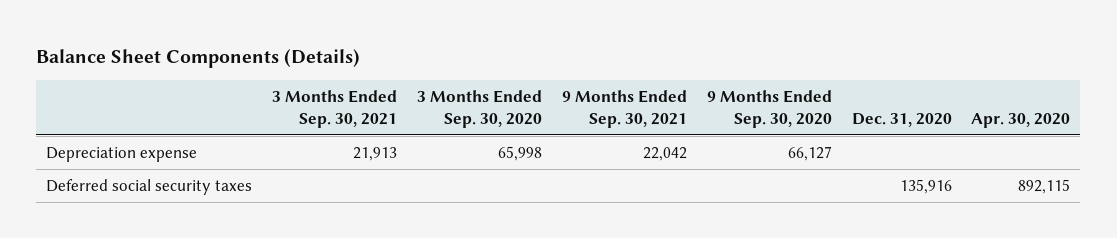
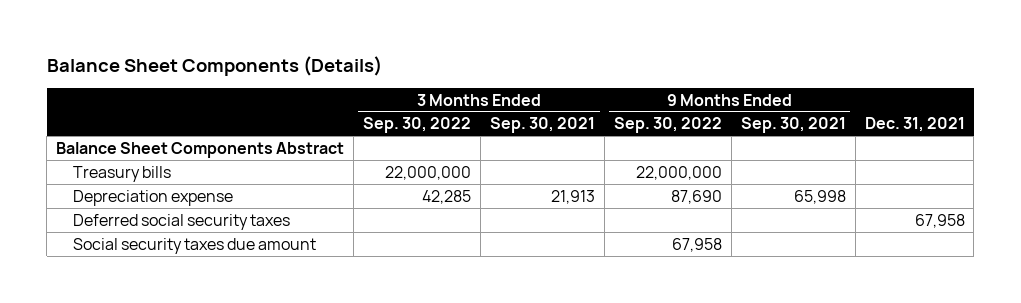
- | 3 Months Ended Sep. 30, 2021 | 3 Months Ended Sep. 30, 2020 | 9 Months Ended Sep. 30, 2021 | 9 Months Ended Sep. 30, 2020 | Dec. 31, 2020 | Apr. 30, 2020
+ | 3 Months Ended Sep. 30, 2022 | 3 Months Ended Sep. 30, 2021 | 9 Months Ended Sep. 30, 2022 | 9 Months Ended Sep. 30, 2021 | Dec. 31, 2021
- Depreciation expense | 21,913 | 65,998 | 22,042 | 66,127 | |
+ Balance Sheet Components Abstract
+ Treasury bills | 22,000,000 | | 22,000,000 | |
+ Depreciation expense | 42,285 | 21,913 | 87,690 | 65,998 |
+ Social security taxes due amount | | | 67,958 | |

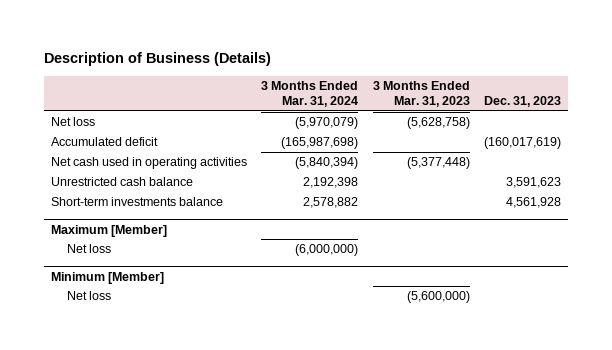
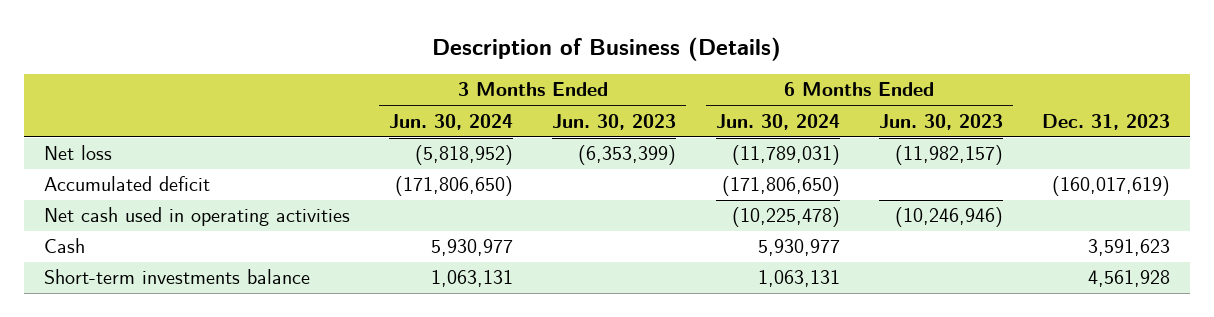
- | 3 Months Ended Mar. 31, 2024 | 3 Months Ended Mar. 31, 2023 | Dec. 31, 2023
+ | 3 Months Ended Jun. 30, 2024 | 3 Months Ended Jun. 30, 2023 | 6 Months Ended Jun. 30, 2024 | 6 Months Ended Jun. 30, 2023 | Dec. 31, 2023
- Unrestricted cash balance | 2,192,398 | | 3,591,623
+ Cash | 5,930,977 | | 5,930,977 | | 3,591,623
- Maximum [Member]
- Net loss | (6,000,000) | |
- Minimum [Member]
- Net loss | | (5,600,000) |

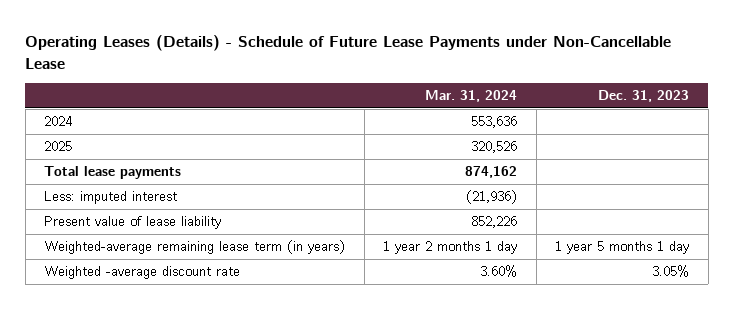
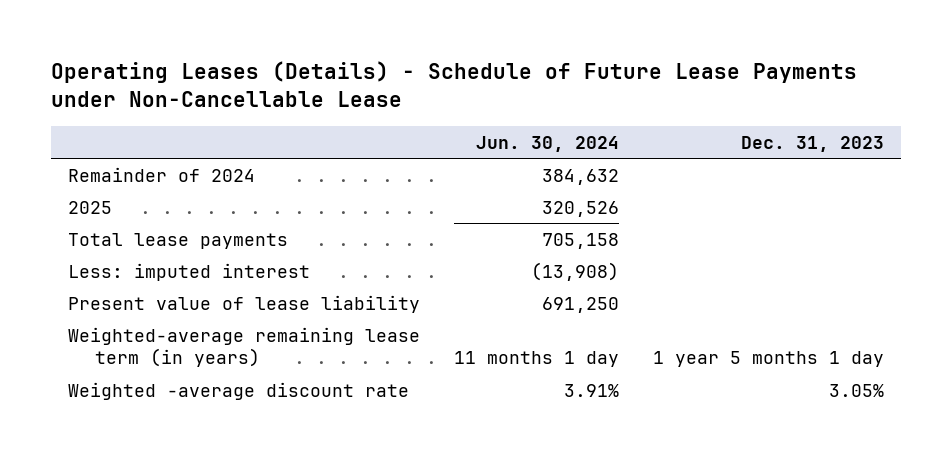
- | Mar. 31, 2024 | Dec. 31, 2023
+ | Jun. 30, 2024 | Dec. 31, 2023
- 2024 | 553,636 |
+ Remainder of 2024 | 384,632 |

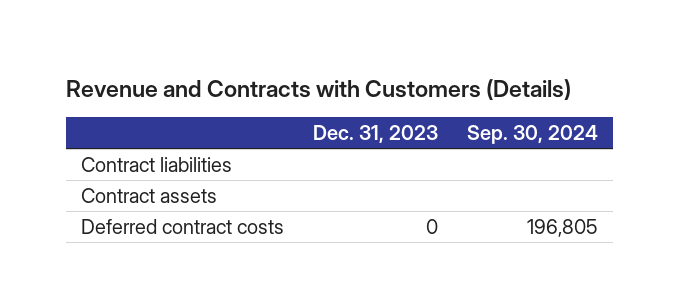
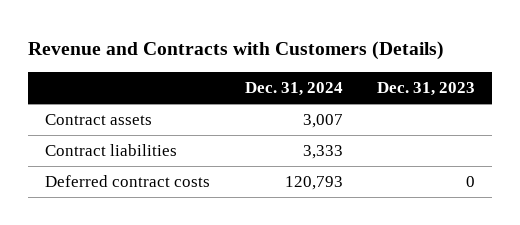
- | Dec. 31, 2023 | Sep. 30, 2024
+ | Dec. 31, 2024 | Dec. 31, 2023
moved down: Contract liabilities | 3,333 |

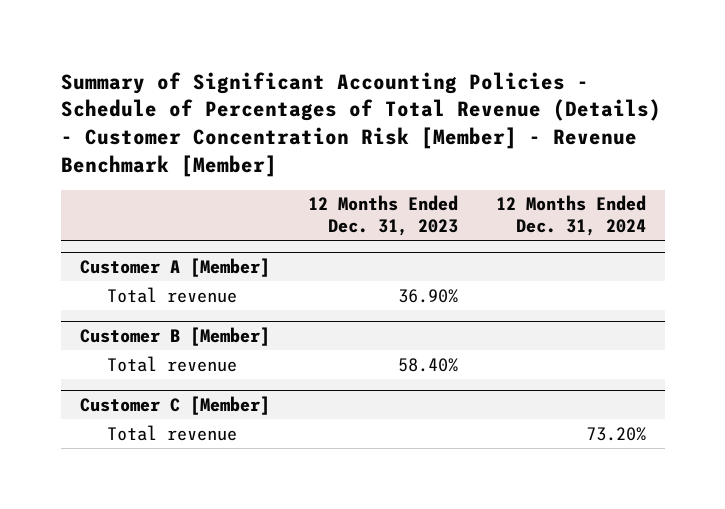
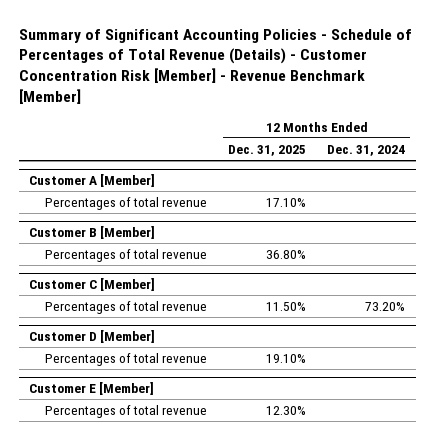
- | 12 Months Ended Dec. 31, 2023 | 12 Months Ended Dec. 31, 2024
+ | 12 Months Ended Dec. 31, 2025 | 12 Months Ended Dec. 31, 2024
@ Customer A [Member]
- Total revenue | 36.90% |
+ Percentages of total revenue | 17.10% |
@ Customer B [Member]
- Total revenue | 58.40% |
+ Percentages of total revenue | 36.80% |
@ Customer C [Member]
- Total revenue | | 73.20%
+ Percentages of total revenue | 11.50% | 73.20%
+ Customer D [Member]
+ Percentages of total revenue | 19.10% |
+ Customer E [Member]
+ Percentages of total revenue | 12.30% |

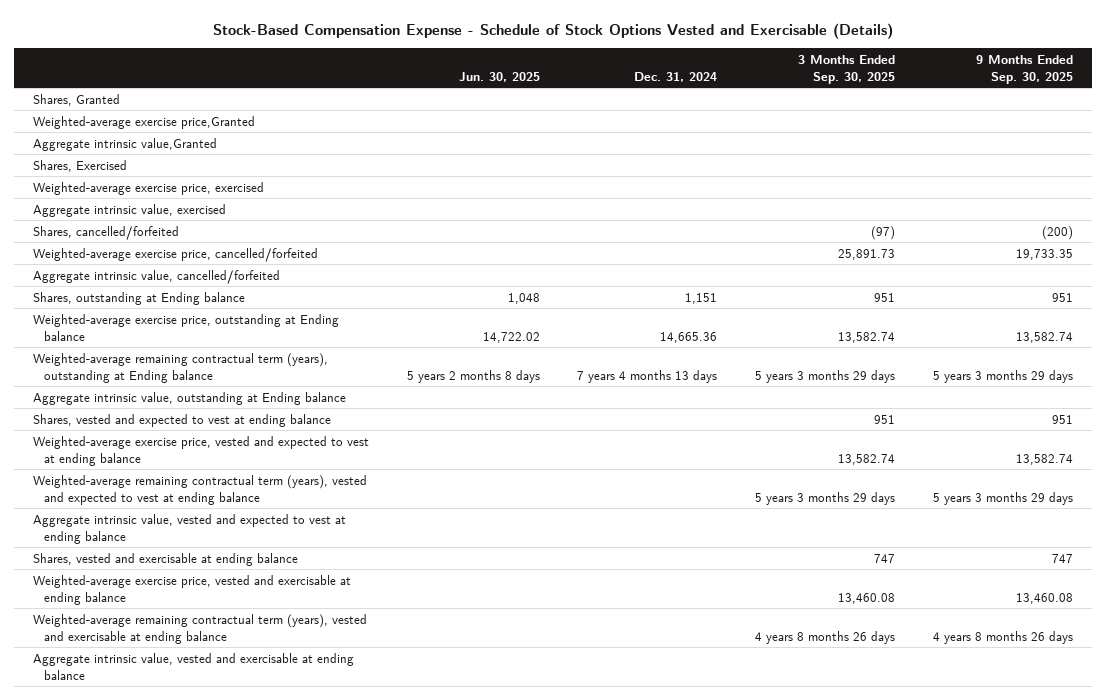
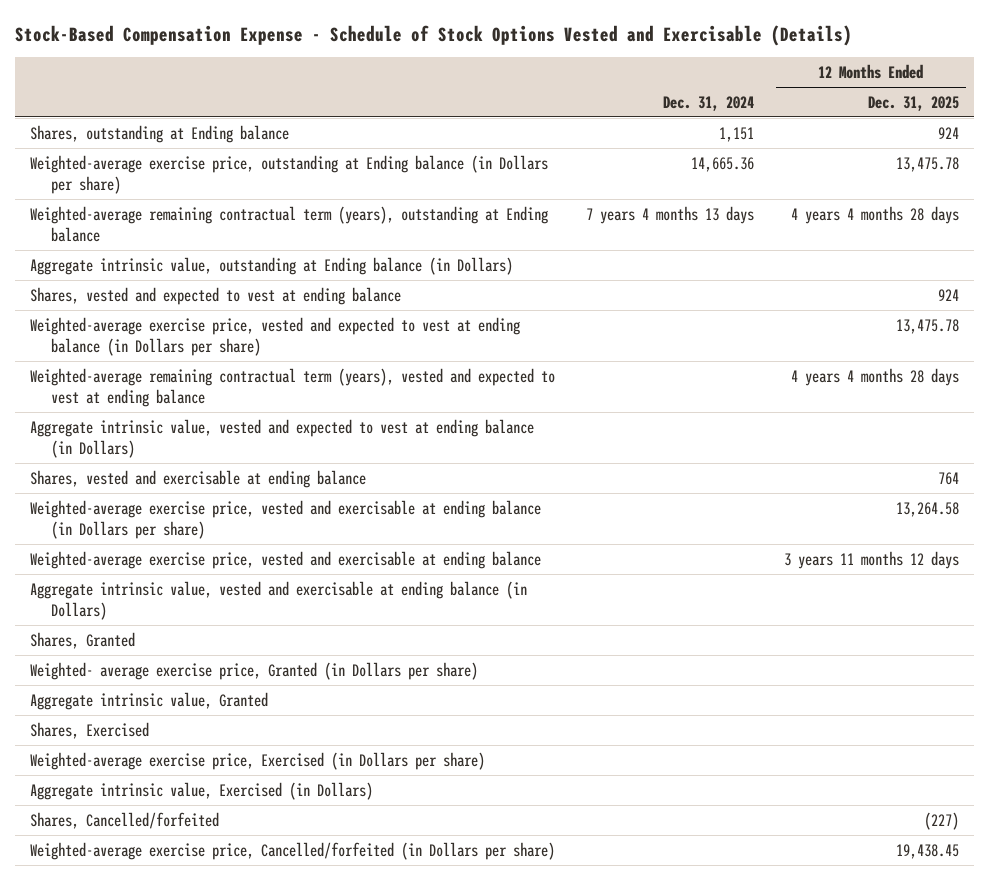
- | Jun. 30, 2025 | Dec. 31, 2024 | 3 Months Ended Sep. 30, 2025 | 9 Months Ended Sep. 30, 2025
+ | Dec. 31, 2024 | 12 Months Ended Dec. 31, 2025
- Weighted-average exercise price,Granted
- Aggregate intrinsic value,Granted
- Weighted-average exercise price, exercised
- Aggregate intrinsic value, exercised
- Shares, cancelled/forfeited | | | (97) | (200)
- Weighted-average exercise price, cancelled/forfeited | | | 25,891.73 | 19,733.35
- Aggregate intrinsic value, cancelled/forfeited
- Weighted-average exercise price, outstanding at Ending balance | 14,722.02 | 14,665.36 | 13,582.74 | 13,582.74
+ Weighted-average exercise price, outstanding at Ending balance (in Dollars per share) | 14,665.36 | 13,475.78
- Aggregate intrinsic value, outstanding at Ending balance
+ Aggregate intrinsic value, outstanding at Ending balance (in Dollars)
- Weighted-average exercise price, vested and expected to vest at ending balance | | | 13,582.74 | 13,582.74
+ Weighted-average exercise price, vested and expected to vest at ending balance (in Dollars per share) | | 13,475.78
- Aggregate intrinsic value, vested and expected to vest at ending balance
+ Aggregate intrinsic value, vested and expected to vest at ending balance (in Dollars)
+ Weighted-average exercise price, vested and exercisable at ending balance (in Dollars per share) | | 13,264.58
- Weighted-average remaining contractual term (years), vested and exercisable at ending balance | | | 4 years 8 months 26 days | 4 years 8 months 26 days
- Aggregate intrinsic value, vested and exercisable at ending balance
+ Aggregate intrinsic value, vested and exercisable at ending balance (in Dollars)
moved down: Shares, Granted
+ Weighted- average exercise price, Granted (in Dollars per share)
+ Aggregate intrinsic value, Granted
moved down: Shares, Exercised
+ Weighted-average exercise price, Exercised (in Dollars per share)
+ Aggregate intrinsic value, Exercised (in Dollars)
+ Shares, Cancelled/forfeited | | (227)
+ Weighted-average exercise price, Cancelled/forfeited (in Dollars per share) | | 19,438.45

